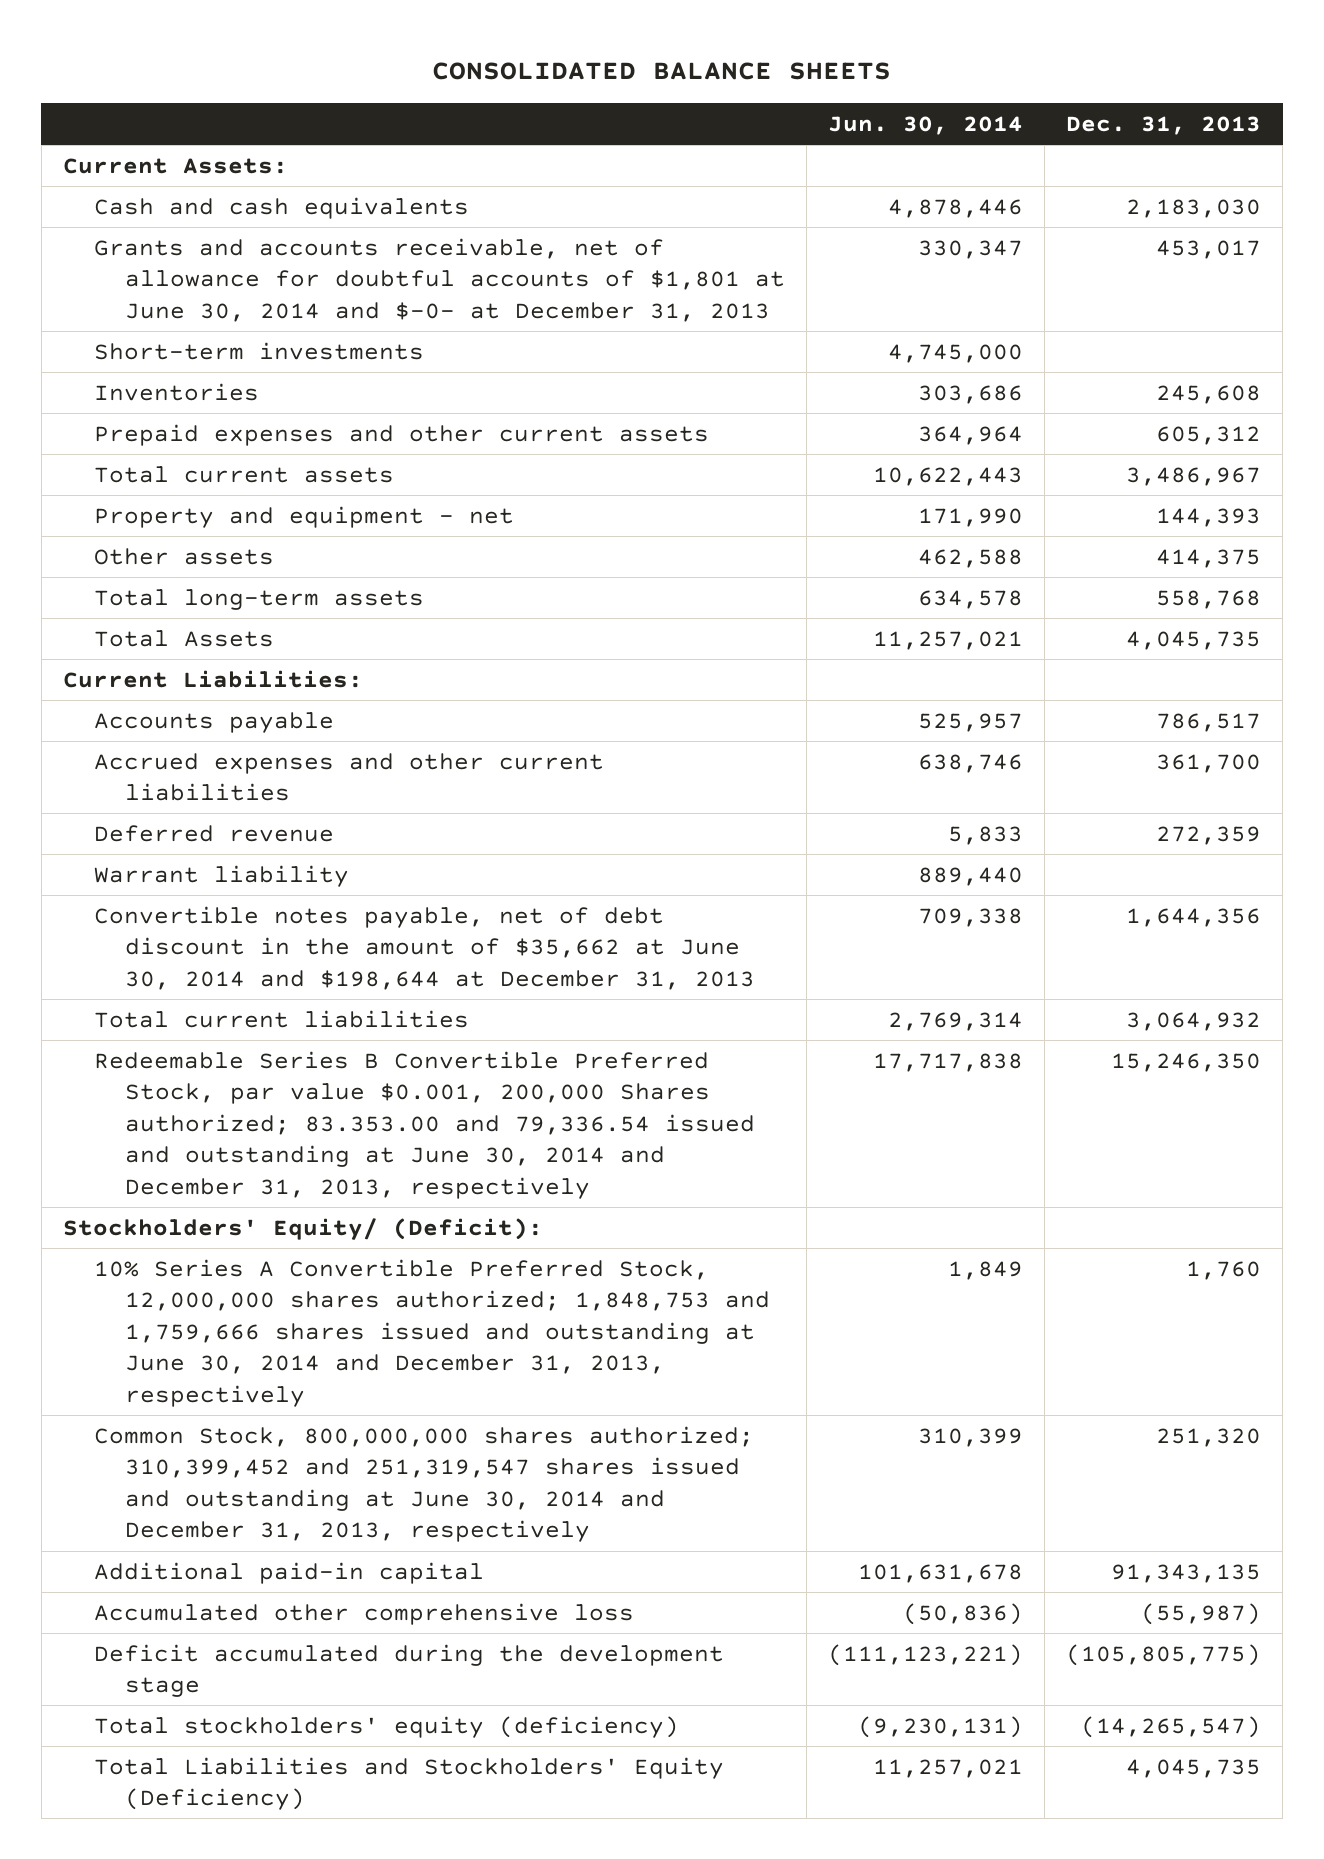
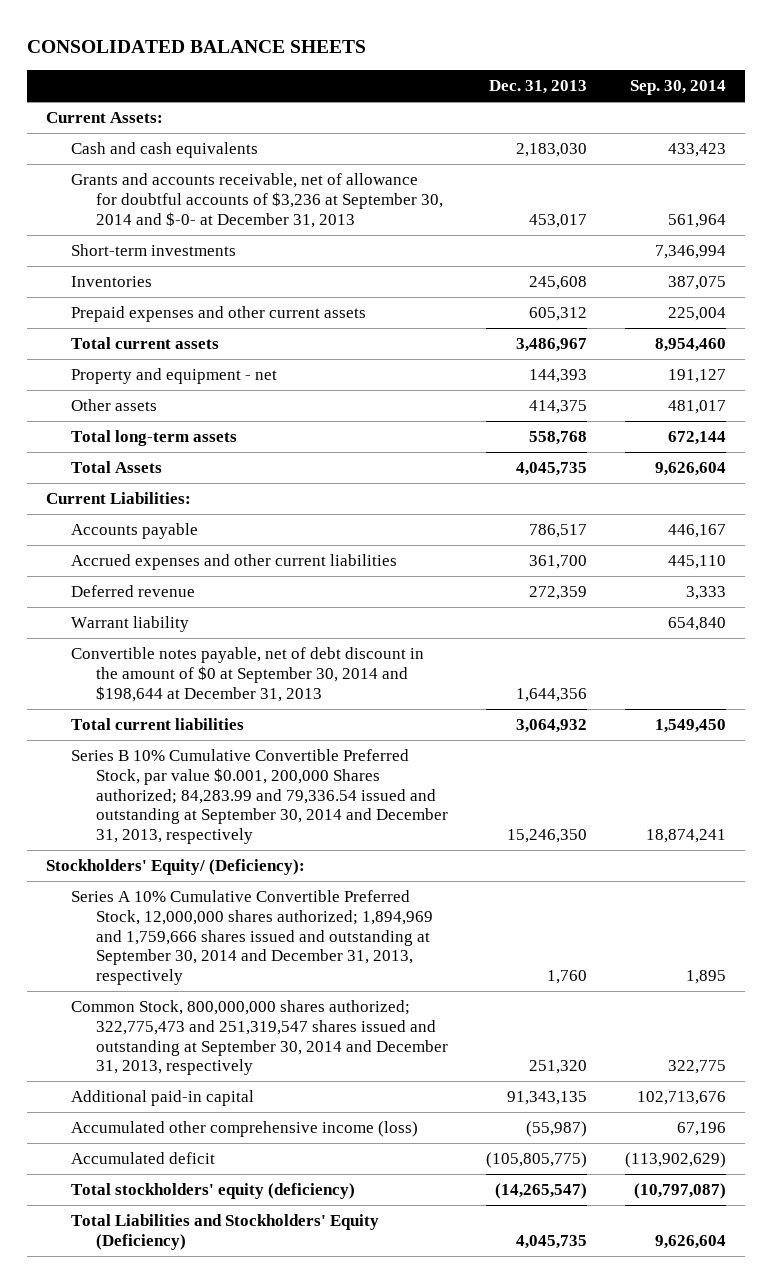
- | Jun. 30, 2014 | Dec. 31, 2013
+ | Dec. 31, 2013 | Sep. 30, 2014
- Grants and accounts receivable, net of allowance for doubtful accounts of $1,801 at June 30, 2014 and $-0- at December 31, 2013 | 330,347 | 453,017
+ Grants and accounts receivable, net of allowance for doubtful accounts of $3,236 at September 30, 2014 and $-0- at December 31, 2013 | 453,017 | 561,964
- Convertible notes payable, net of debt discount in the amount of $35,662 at June 30, 2014 and $198,644 at December 31, 2013 | 709,338 | 1,644,356
+ Convertible notes payable, net of debt discount in the amount of $0 at September 30, 2014 and $198,644 at December 31, 2013 | 1,644,356 |
- Redeemable Series B Convertible Preferred Stock, par value $0.001, 200,000 Shares authorized; 83.353.00 and 79,336.54 issued and outstanding at June 30, 2014 and December 31, 2013, respectively | 17,717,838 | 15,246,350
- Stockholders' Equity/ (Deficit):
- 10% Series A Convertible Preferred Stock, 12,000,000 shares authorized; 1,848,753 and 1,759,666 shares issued and outstanding at June 30, 2014 and December 31, 2013, respectively | 1,849 | 1,760
- Common Stock, 800,000,000 shares authorized; 310,399,452 and 251,319,547 shares issued and outstanding at June 30, 2014 and December 31, 2013, respectively | 310,399 | 251,320
+ Series B 10% Cumulative Convertible Preferred Stock, par value $0.001, 200,000 Shares authorized; 84,283.99 and 79,336.54 issued and outstanding at September 30, 2014 and December 31, 2013, respectively | 15,246,350 | 18,874,241
+ Stockholders' Equity/ (Deficiency):
+ Series A 10% Cumulative Convertible Preferred Stock, 12,000,000 shares authorized; 1,894,969 and 1,759,666 shares issued and outstanding at September 30, 2014 and December 31, 2013, respectively | 1,760 | 1,895
+ Common Stock, 800,000,000 shares authorized; 322,775,473 and 251,319,547 shares issued and outstanding at September 30, 2014 and December 31, 2013, respectively | 251,320 | 322,775
- Accumulated other comprehensive loss | (50,836) | (55,987)
- Deficit accumulated during the development stage | (111,123,221) | (105,805,775)
+ Accumulated other comprehensive income (loss) | (55,987) | 67,196
+ Accumulated deficit | (105,805,775) | (113,902,629)

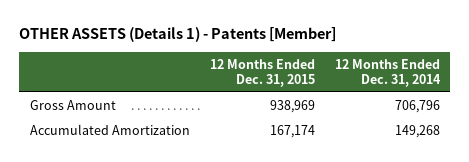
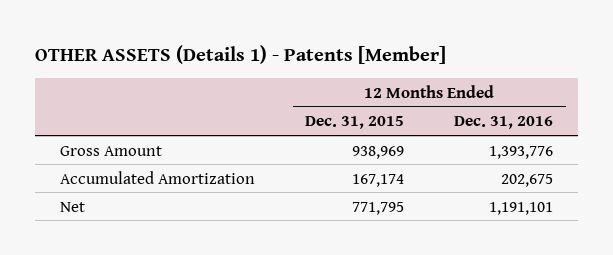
- | 12 Months Ended Dec. 31, 2015 | 12 Months Ended Dec. 31, 2014
+ | 12 Months Ended Dec. 31, 2015 | 12 Months Ended Dec. 31, 2016
+ Net | 771,795 | 1,191,101

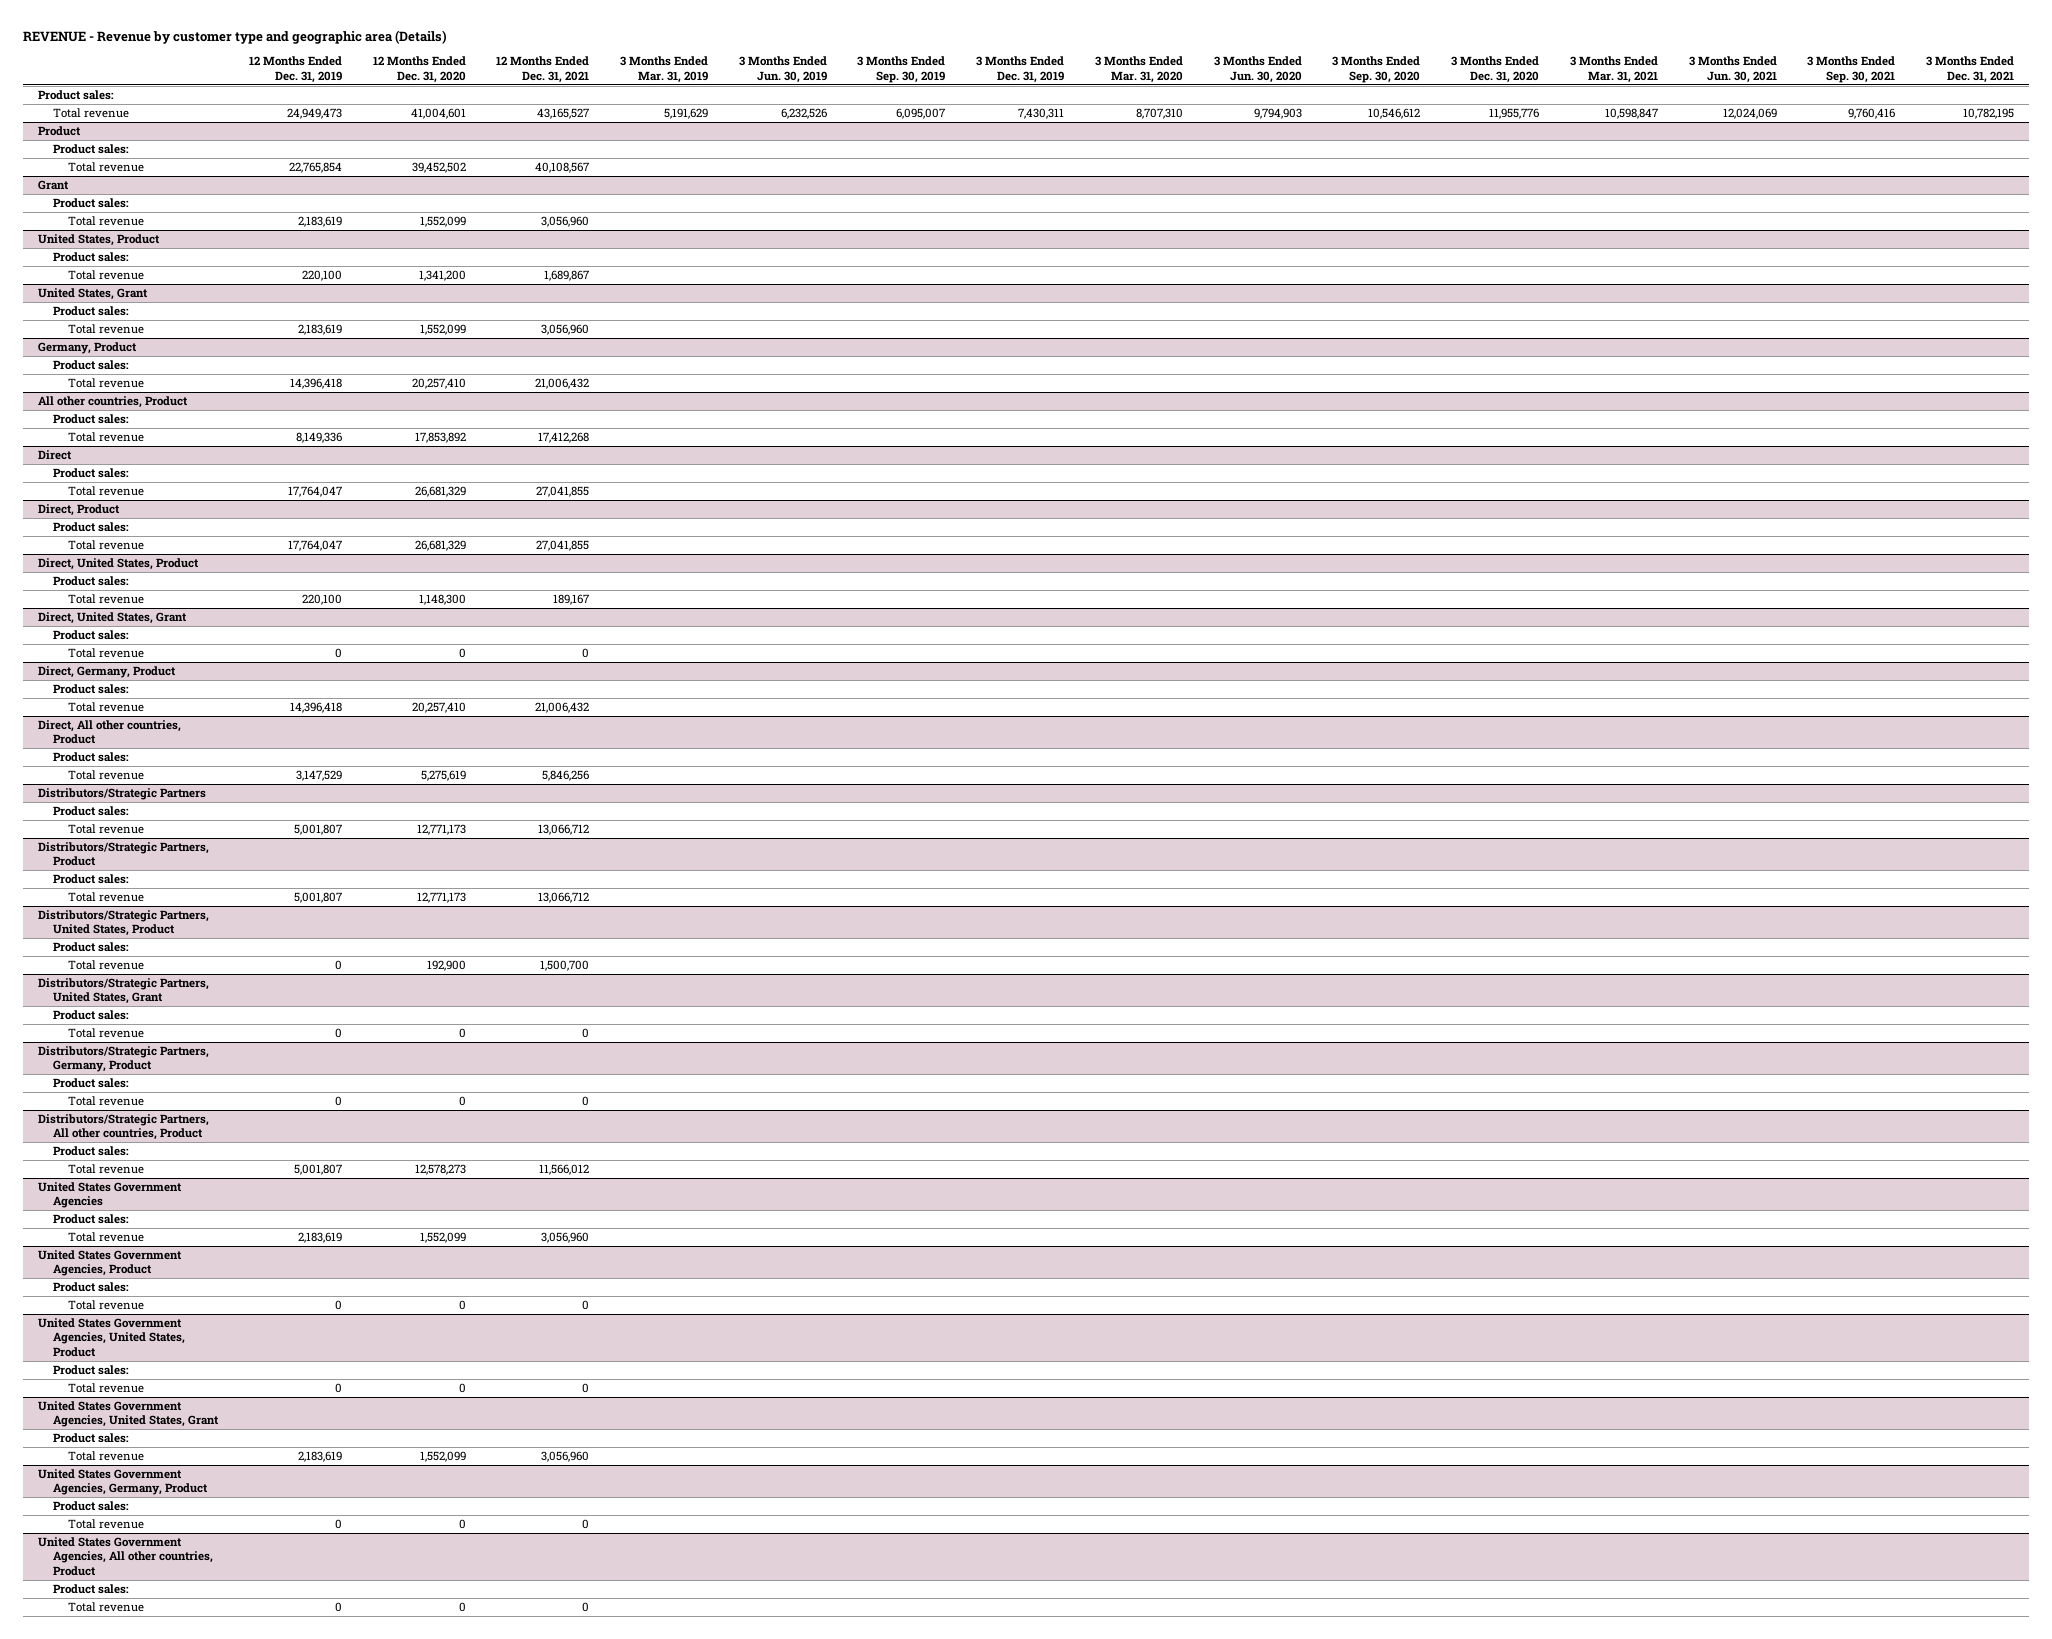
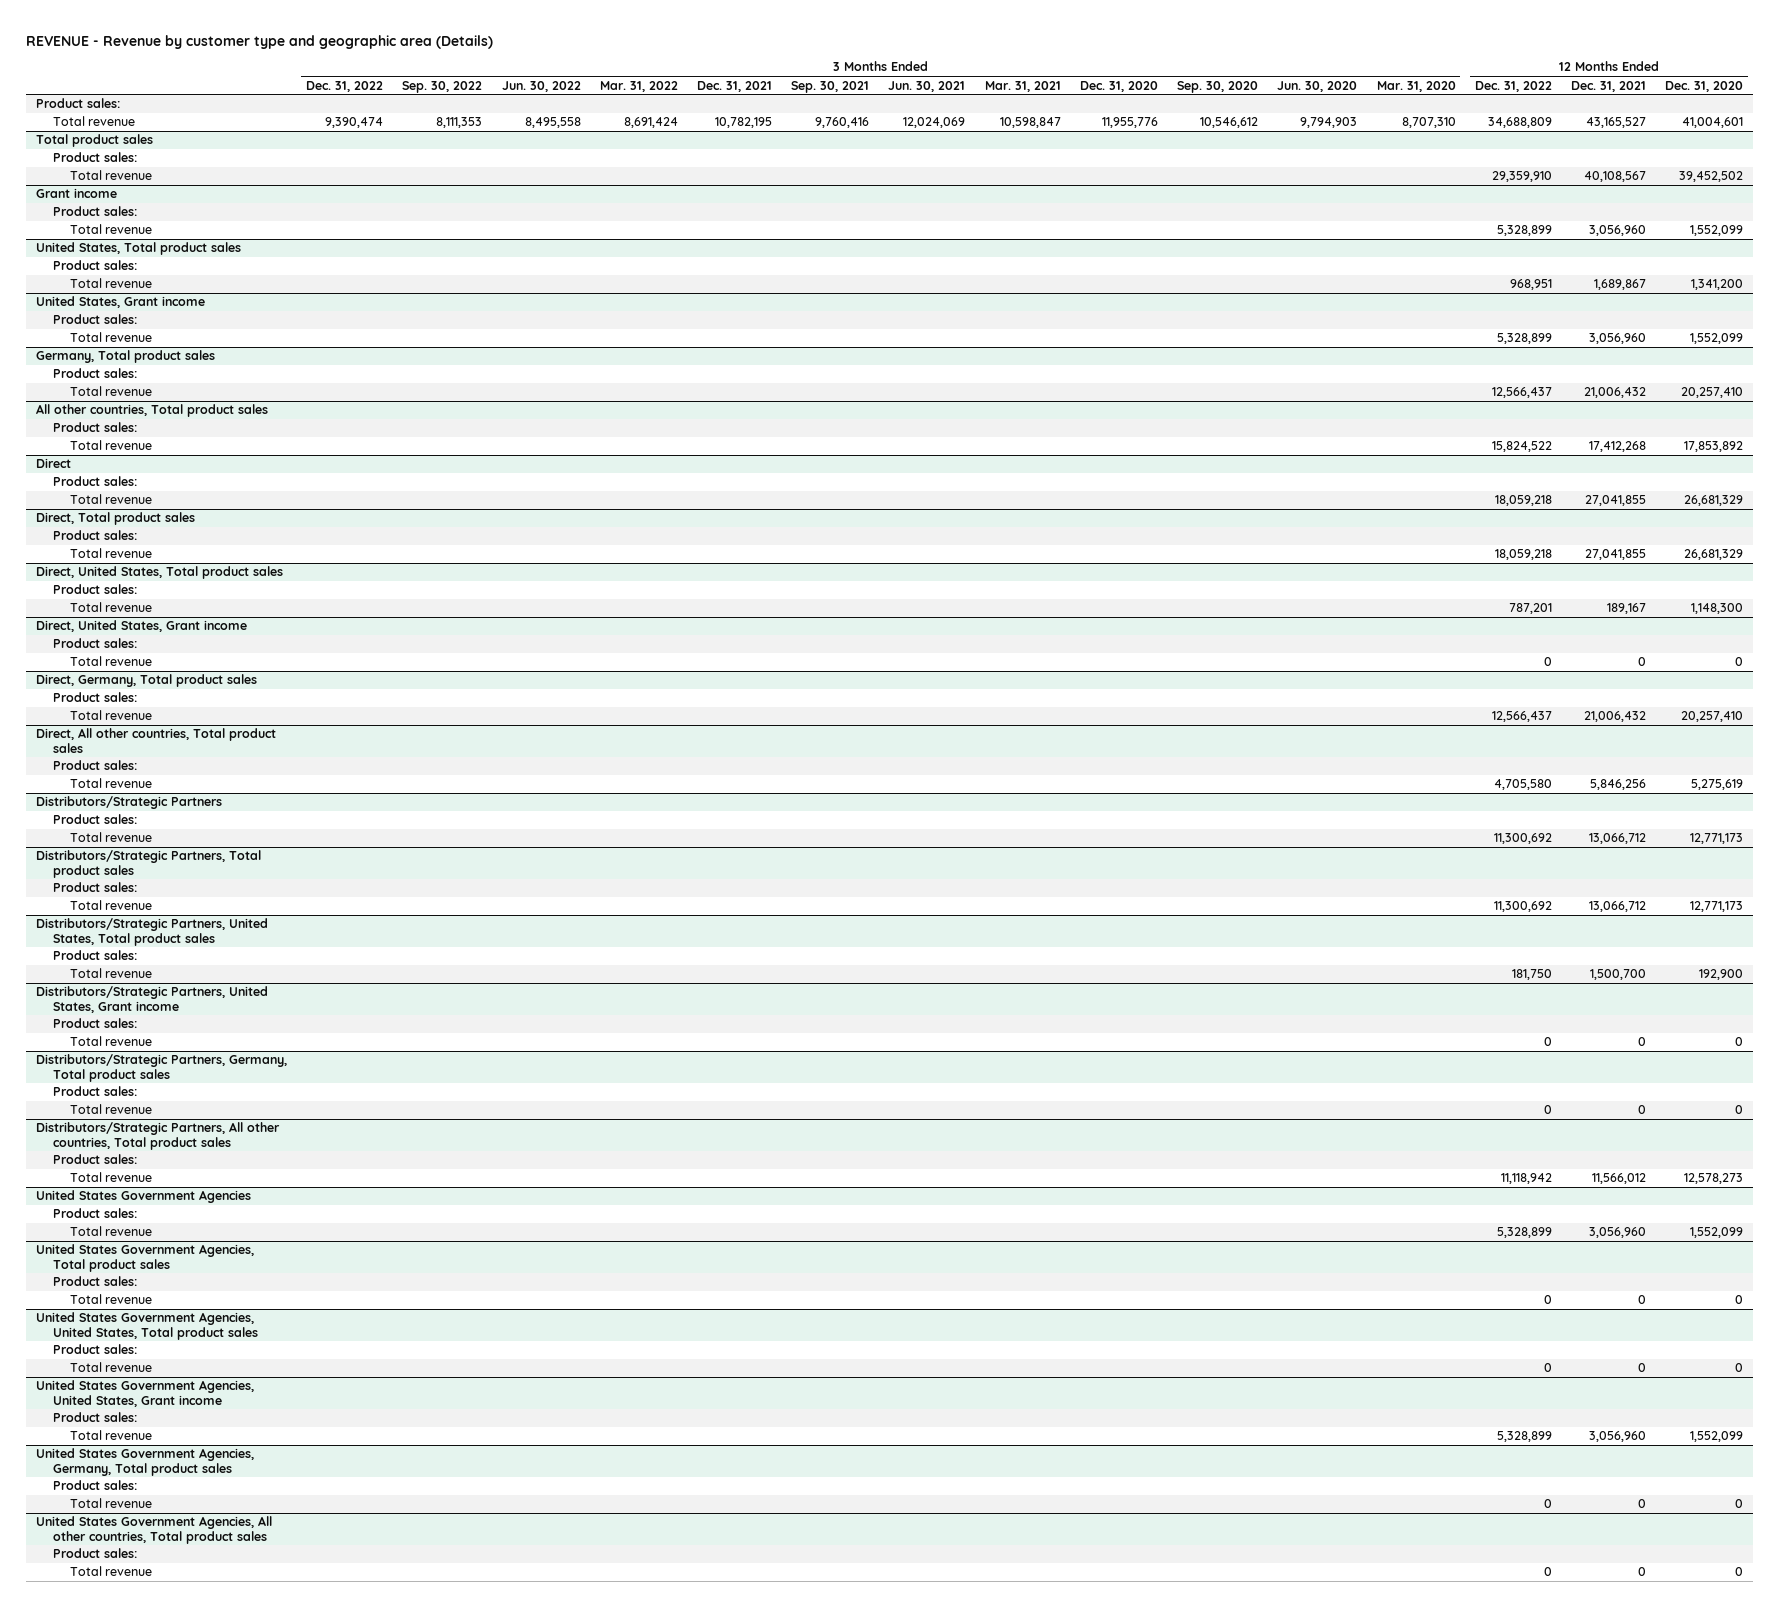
- | 12 Months Ended Dec. 31, 2019 | 12 Months Ended Dec. 31, 2020 | 12 Months Ended Dec. 31, 2021 | 3 Months Ended Mar. 31, 2019 | 3 Months Ended Jun. 30, 2019 | 3 Months Ended Sep. 30, 2019 | 3 Months Ended Dec. 31, 2019 | 3 Months Ended Mar. 31, 2020 | 3 Months Ended Jun. 30, 2020 | 3 Months Ended Sep. 30, 2020 | 3 Months Ended Dec. 31, 2020 | 3 Months Ended Mar. 31, 2021 | 3 Months Ended Jun. 30, 2021 | 3 Months Ended Sep. 30, 2021 | 3 Months Ended Dec. 31, 2021
+ | 3 Months Ended Dec. 31, 2022 | 3 Months Ended Sep. 30, 2022 | 3 Months Ended Jun. 30, 2022 | 3 Months Ended Mar. 31, 2022 | 3 Months Ended Dec. 31, 2021 | 3 Months Ended Sep. 30, 2021 | 3 Months Ended Jun. 30, 2021 | 3 Months Ended Mar. 31, 2021 | 3 Months Ended Dec. 31, 2020 | 3 Months Ended Sep. 30, 2020 | 3 Months Ended Jun. 30, 2020 | 3 Months Ended Mar. 31, 2020 | 12 Months Ended Dec. 31, 2022 | 12 Months Ended Dec. 31, 2021 | 12 Months Ended Dec. 31, 2020
- Product
+ Total product sales
- Grant
+ Grant income
- United States, Product
+ United States, Total product sales
- United States, Grant
+ United States, Grant income
- Germany, Product
+ Germany, Total product sales
- All other countries, Product
+ All other countries, Total product sales
- Direct, Product
+ Direct, Total product sales
- Direct, United States, Product
+ Direct, United States, Total product sales
- Direct, United States, Grant
+ Direct, United States, Grant income
- Direct, Germany, Product
+ Direct, Germany, Total product sales
- Direct, All other countries, Product
+ Direct, All other countries, Total product sales
- Distributors/Strategic Partners, Product
+ Distributors/Strategic Partners, Total product sales
- Distributors/Strategic Partners, United States, Product
+ Distributors/Strategic Partners, United States, Total product sales
- Distributors/Strategic Partners, United States, Grant
+ Distributors/Strategic Partners, United States, Grant income
- Distributors/Strategic Partners, Germany, Product
+ Distributors/Strategic Partners, Germany, Total product sales
- Distributors/Strategic Partners, All other countries, Product
+ Distributors/Strategic Partners, All other countries, Total product sales
- United States Government Agencies, Product
+ United States Government Agencies, Total product sales
- United States Government Agencies, United States, Product
+ United States Government Agencies, United States, Total product sales
- United States Government Agencies, United States, Grant
+ United States Government Agencies, United States, Grant income
- United States Government Agencies, Germany, Product
+ United States Government Agencies, Germany, Total product sales
- United States Government Agencies, All other countries, Product
+ United States Government Agencies, All other countries, Total product sales

